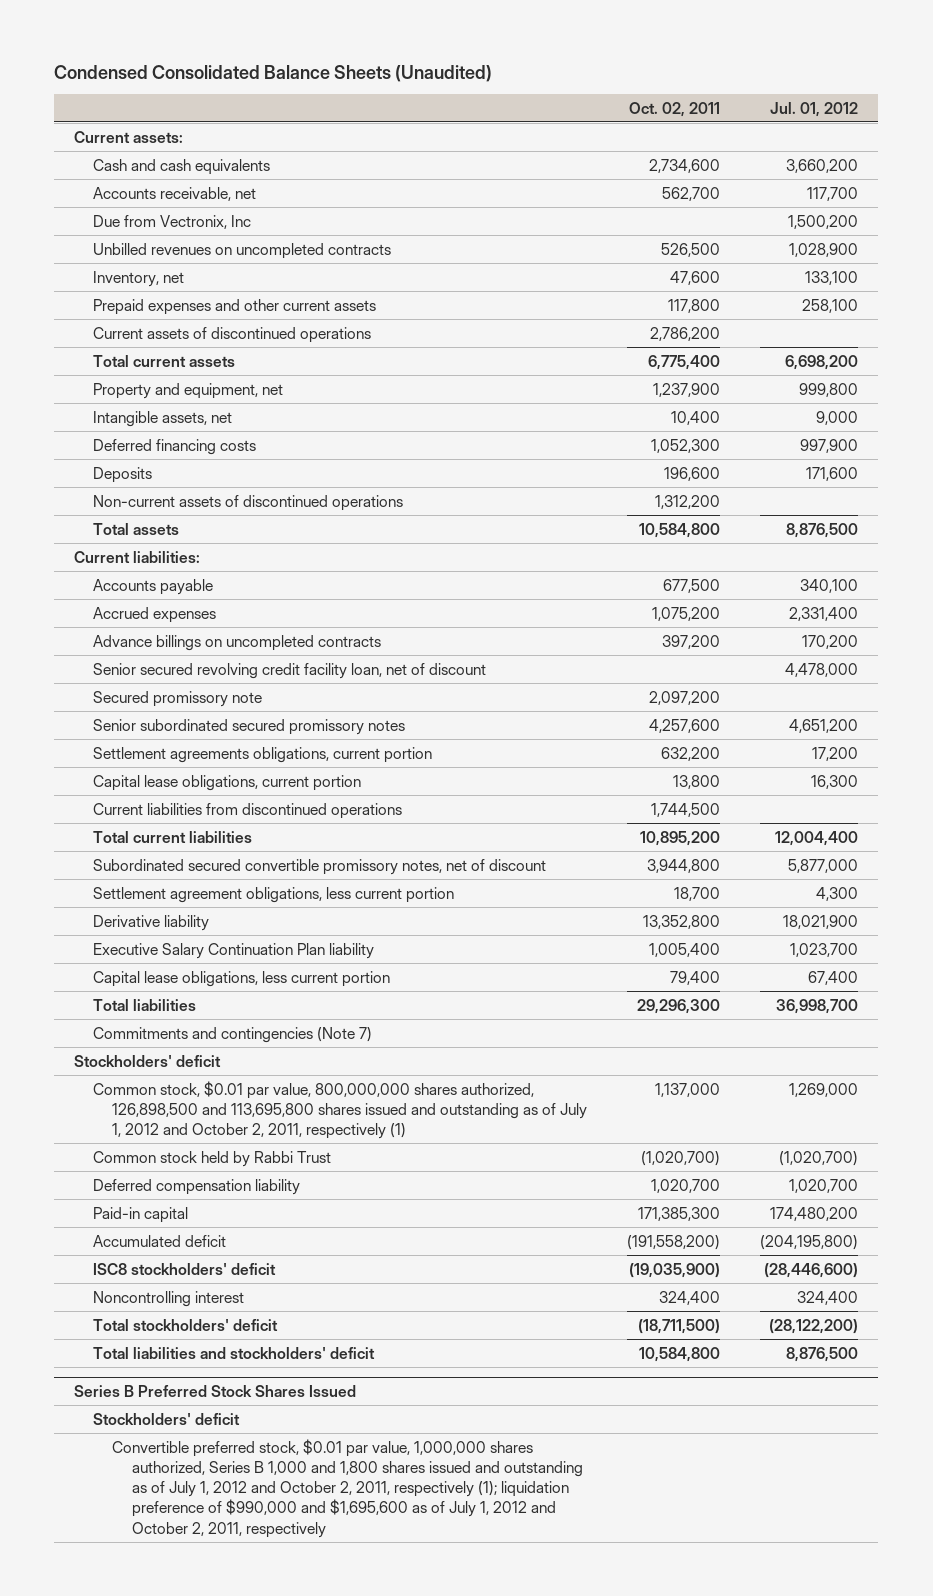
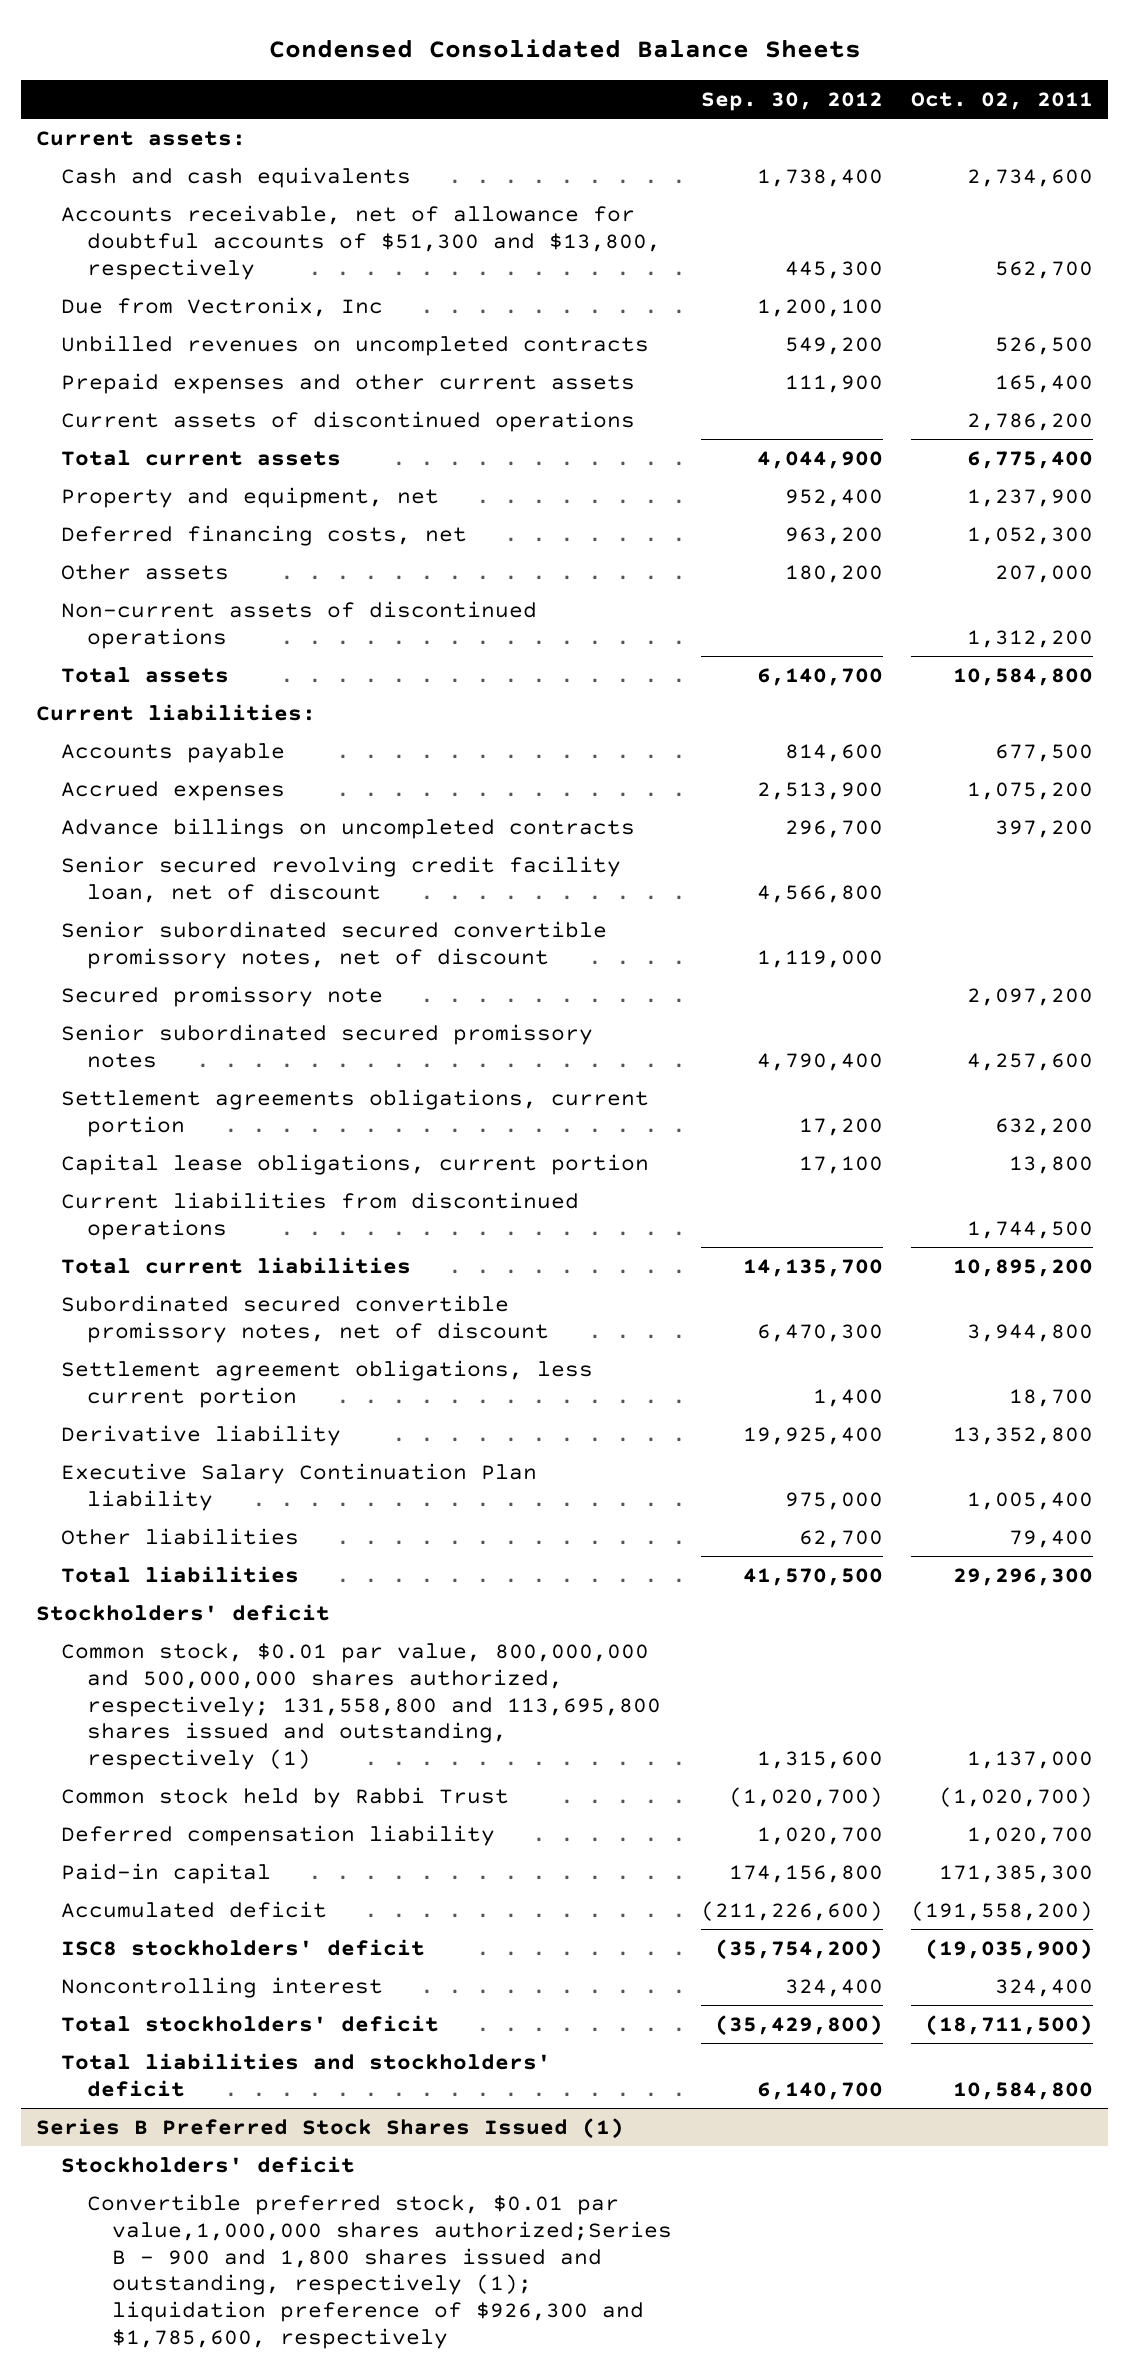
- Condensed Consolidated Balance Sheets (Unaudited)
+ Condensed Consolidated Balance Sheets
- | Oct. 02, 2011 | Jul. 01, 2012
+ | Sep. 30, 2012 | Oct. 02, 2011
- Accounts receivable, net | 562,700 | 117,700
+ Accounts receivable, net of allowance for doubtful accounts of $51,300 and $13,800, respectively | 445,300 | 562,700
- Inventory, net | 47,600 | 133,100
- Prepaid expenses and other current assets | 117,800 | 258,100
+ Prepaid expenses and other current assets | 111,900 | 165,400
- Intangible assets, net | 10,400 | 9,000
- Deferred financing costs | 1,052,300 | 997,900
- Deposits | 196,600 | 171,600
+ Deferred financing costs, net | 963,200 | 1,052,300
+ Other assets | 180,200 | 207,000
+ Senior subordinated secured convertible promissory notes, net of discount | 1,119,000 |
- Capital lease obligations, less current portion | 79,400 | 67,400
+ Other liabilities | 62,700 | 79,400
- Commitments and contingencies (Note 7)
- Common stock, $0.01 par value, 800,000,000 shares authorized, 126,898,500 and 113,695,800 shares issued and outstanding as of July 1, 2012 and October 2, 2011, respectively (1) | 1,137,000 | 1,269,000
+ Common stock, $0.01 par value, 800,000,000 and 500,000,000 shares authorized, respectively; 131,558,800 and 113,695,800 shares issued and outstanding, respectively (1) | 1,315,600 | 1,137,000
- Series B Preferred Stock Shares Issued
+ Series B Preferred Stock Shares Issued (1)
- Convertible preferred stock, $0.01 par value, 1,000,000 shares authorized, Series B 1,000 and 1,800 shares issued and outstanding as of July 1, 2012 and October 2, 2011, respectively (1); liquidation preference of $990,000 and $1,695,600 as of July 1, 2012 and October 2, 2011, respectively
+ Convertible preferred stock, $0.01 par value,1,000,000 shares authorized;Series B - 900 and 1,800 shares issued and outstanding, respectively (1); liquidation preference of $926,300 and $1,785,600, respectively

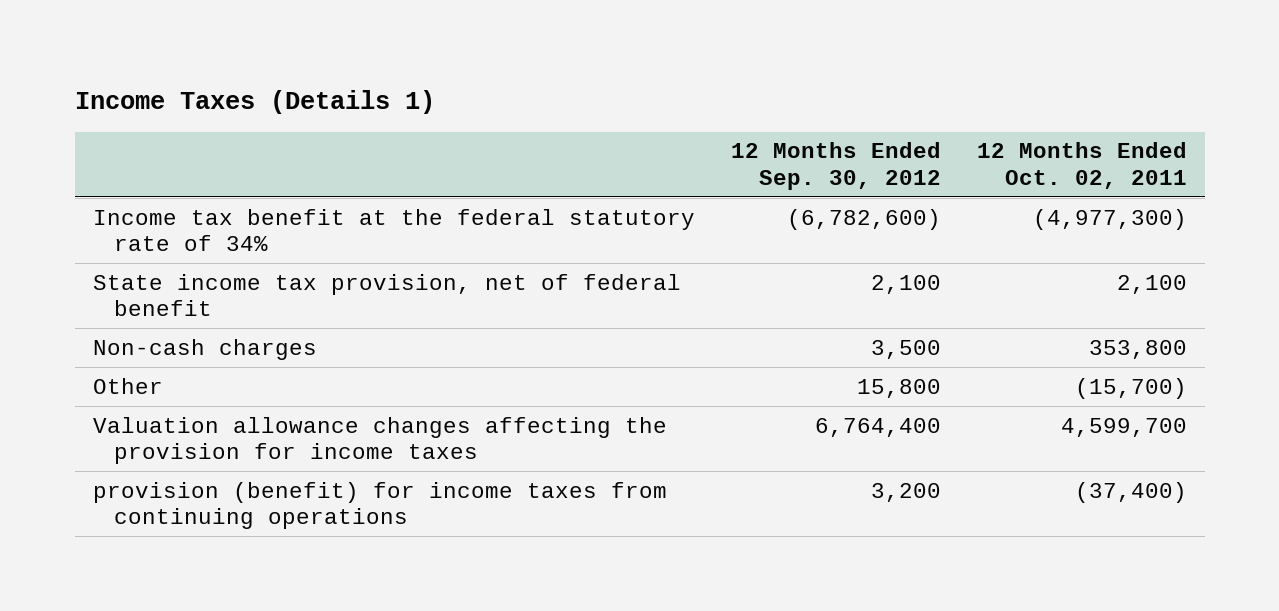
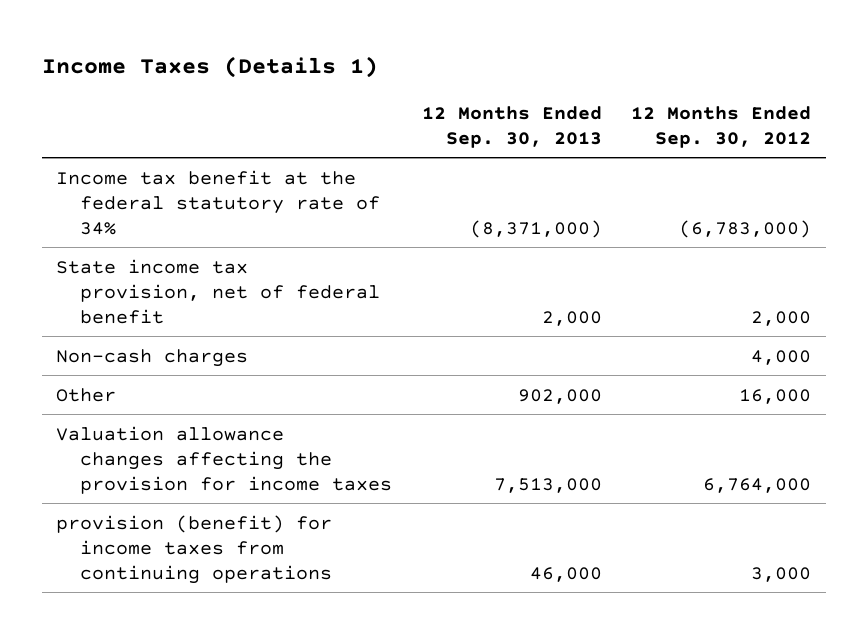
- | 12 Months Ended Sep. 30, 2012 | 12 Months Ended Oct. 02, 2011
+ | 12 Months Ended Sep. 30, 2013 | 12 Months Ended Sep. 30, 2012
- Income tax benefit at the federal statutory rate of 34% | (6,782,600) | (4,977,300)
- State income tax provision, net of federal benefit | 2,100 | 2,100
- Non-cash charges | 3,500 | 353,800
- Other | 15,800 | (15,700)
- Valuation allowance changes affecting the provision for income taxes | 6,764,400 | 4,599,700
- provision (benefit) for income taxes from continuing operations | 3,200 | (37,400)
+ Income tax benefit at the federal statutory rate of 34% | (8,371,000) | (6,783,000)
+ State income tax provision, net of federal benefit | 2,000 | 2,000
+ Non-cash charges | | 4,000
+ Other | 902,000 | 16,000
+ Valuation allowance changes affecting the provision for income taxes | 7,513,000 | 6,764,000
+ provision (benefit) for income taxes from continuing operations | 46,000 | 3,000

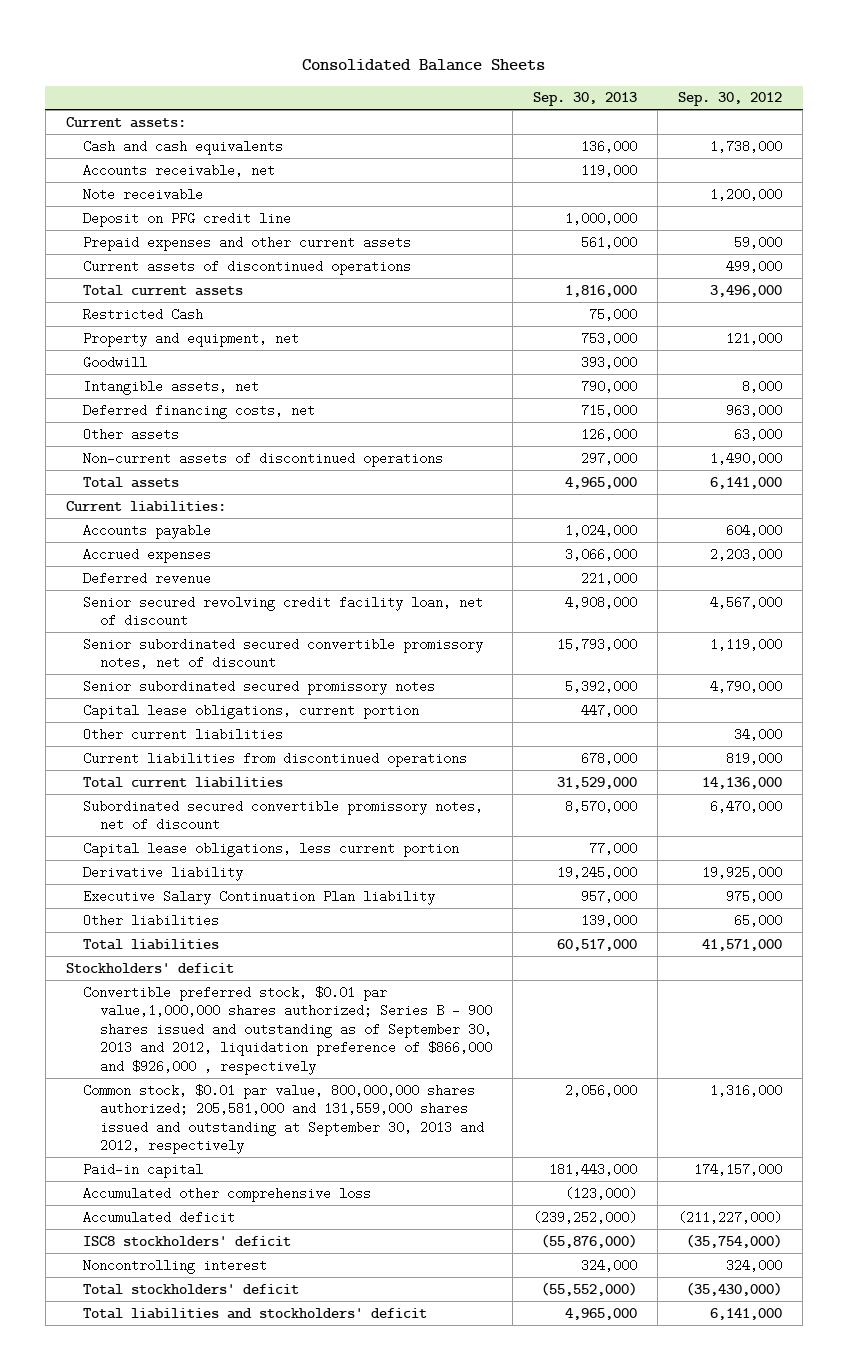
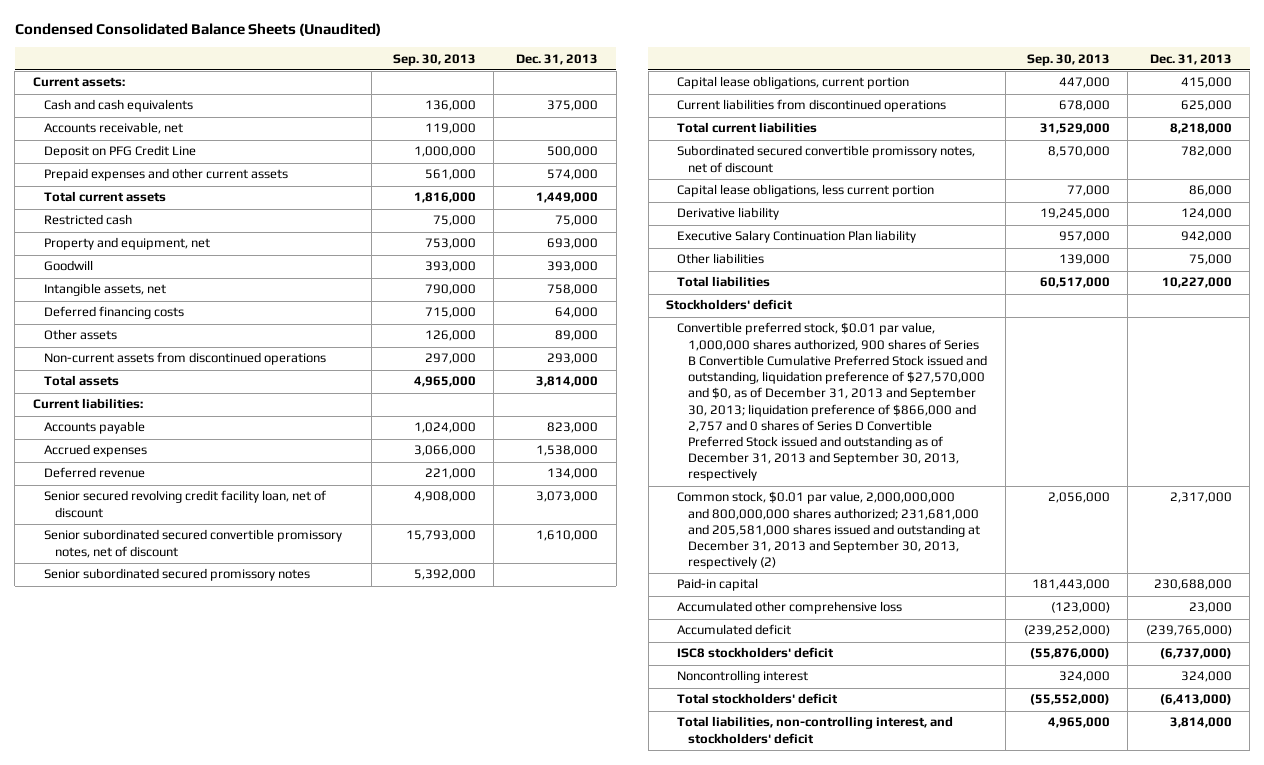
- Consolidated Balance Sheets
+ Condensed Consolidated Balance Sheets (Unaudited)
- | Sep. 30, 2013 | Sep. 30, 2012
+ | Sep. 30, 2013 | Dec. 31, 2013
- Note receivable | | 1,200,000
- Deposit on PFG credit line | 1,000,000 |
+ Deposit on PFG Credit Line | 1,000,000 | 500,000
- Current assets of discontinued operations | | 499,000
- Restricted Cash | 75,000 |
+ Restricted cash | 75,000 | 75,000
- Deferred financing costs, net | 715,000 | 963,000
+ Deferred financing costs | 715,000 | 64,000
- Non-current assets of discontinued operations | 297,000 | 1,490,000
+ Non-current assets from discontinued operations | 297,000 | 293,000
- Other current liabilities | | 34,000
- Convertible preferred stock, $0.01 par value,1,000,000 shares authorized; Series B - 900 shares issued and outstanding as of September 30, 2013 and 2012, liquidation preference of $866,000 and $926,000 , respectively
- Common stock, $0.01 par value, 800,000,000 shares authorized; 205,581,000 and 131,559,000 shares issued and outstanding at September 30, 2013 and 2012, respectively | 2,056,000 | 1,316,000
+ Convertible preferred stock, $0.01 par value, 1,000,000 shares authorized, 900 shares of Series B Convertible Cumulative Preferred Stock issued and outstanding, liquidation preference of $27,570,000 and $0, as of December 31, 2013 and September 30, 2013; liquidation preference of $866,000 and 2,757 and 0 shares of Series D Convertible Preferred Stock issued and outstanding as of December 31, 2013 and September 30, 2013, respectively
+ Common stock, $0.01 par value, 2,000,000,000 and 800,000,000 shares authorized; 231,681,000 and 205,581,000 shares issued and outstanding at December 31, 2013 and September 30, 2013, respectively (2) | 2,056,000 | 2,317,000
- Total liabilities and stockholders' deficit | 4,965,000 | 6,141,000
+ Total liabilities, non-controlling interest, and stockholders' deficit | 4,965,000 | 3,814,000

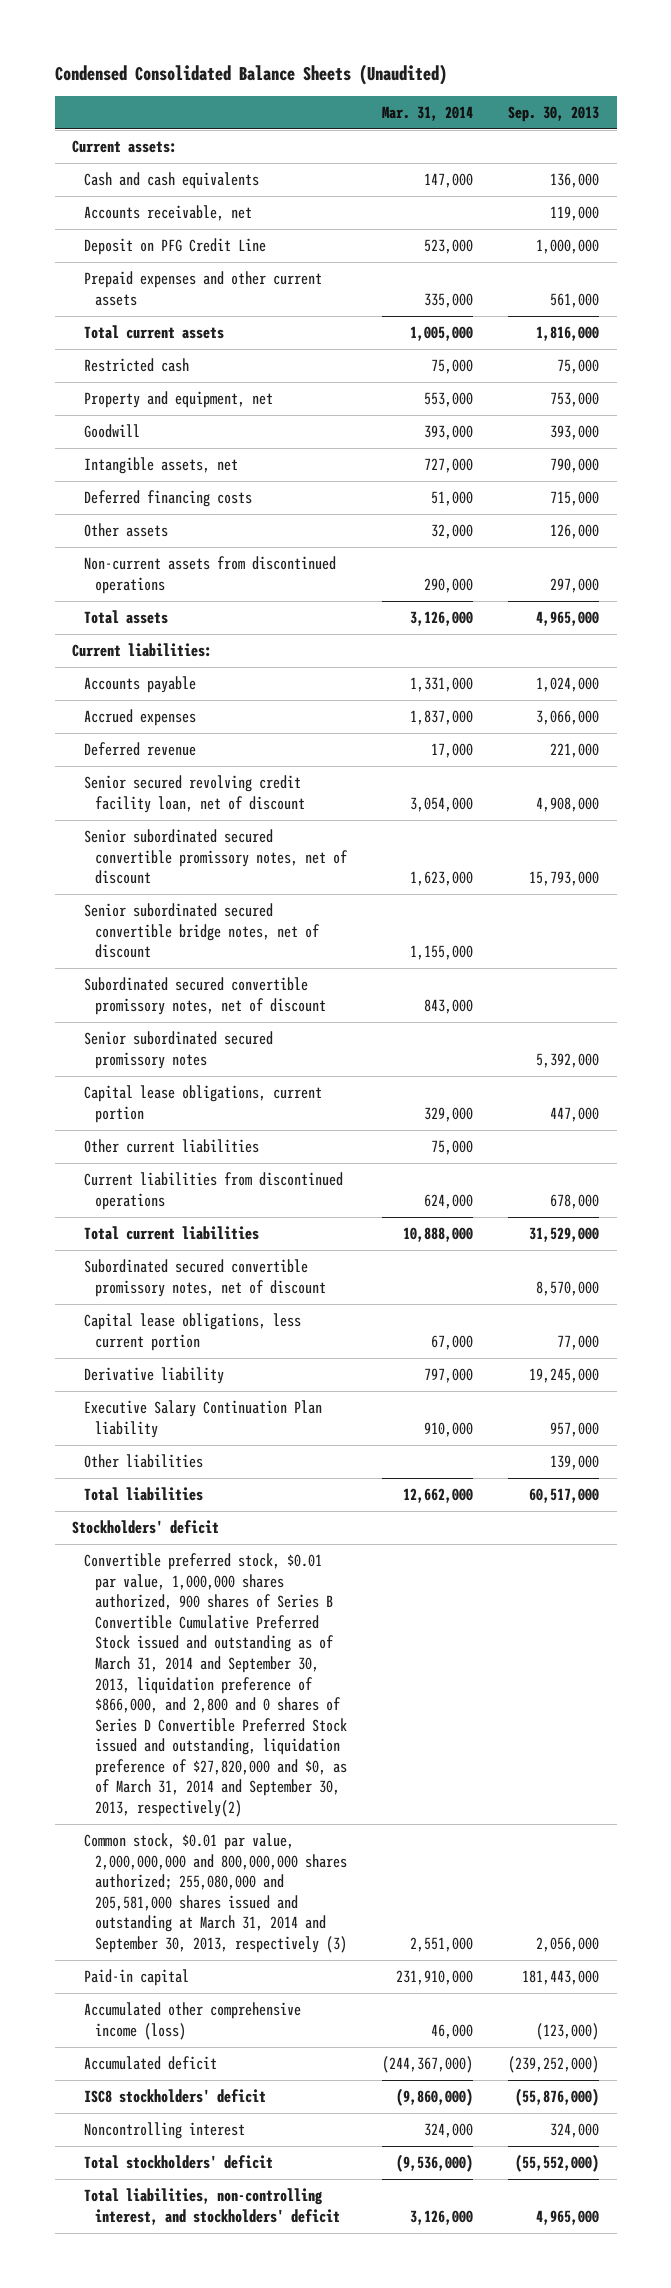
- | Sep. 30, 2013 | Dec. 31, 2013
+ | Mar. 31, 2014 | Sep. 30, 2013
+ Senior subordinated secured convertible bridge notes, net of discount | 1,155,000 |
+ Subordinated secured convertible promissory notes, net of discount | 843,000 |
+ Other current liabilities | 75,000 |
- Convertible preferred stock, $0.01 par value, 1,000,000 shares authorized, 900 shares of Series B Convertible Cumulative Preferred Stock issued and outstanding, liquidation preference of $27,570,000 and $0, as of December 31, 2013 and September 30, 2013; liquidation preference of $866,000 and 2,757 and 0 shares of Series D Convertible Preferred Stock issued and outstanding as of December 31, 2013 and September 30, 2013, respectively
- Common stock, $0.01 par value, 2,000,000,000 and 800,000,000 shares authorized; 231,681,000 and 205,581,000 shares issued and outstanding at December 31, 2013 and September 30, 2013, respectively (2) | 2,056,000 | 2,317,000
+ Convertible preferred stock, $0.01 par value, 1,000,000 shares authorized, 900 shares of Series B Convertible Cumulative Preferred Stock issued and outstanding as of March 31, 2014 and September 30, 2013, liquidation preference of $866,000, and 2,800 and 0 shares of Series D Convertible Preferred Stock issued and outstanding, liquidation preference of $27,820,000 and $0, as of March 31, 2014 and September 30, 2013, respectively(2)
+ Common stock, $0.01 par value, 2,000,000,000 and 800,000,000 shares authorized; 255,080,000 and 205,581,000 shares issued and outstanding at March 31, 2014 and September 30, 2013, respectively (3) | 2,551,000 | 2,056,000
- Accumulated other comprehensive loss | (123,000) | 23,000
+ Accumulated other comprehensive income (loss) | 46,000 | (123,000)

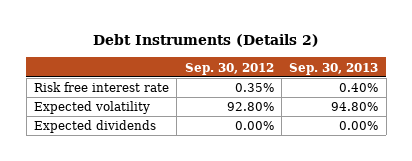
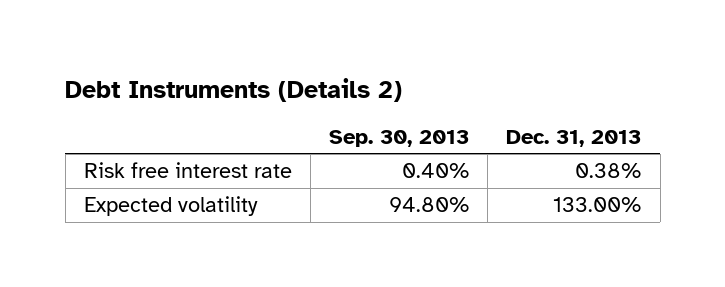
- | Sep. 30, 2012 | Sep. 30, 2013
+ | Sep. 30, 2013 | Dec. 31, 2013
- Expected dividends | 0.00% | 0.00%

